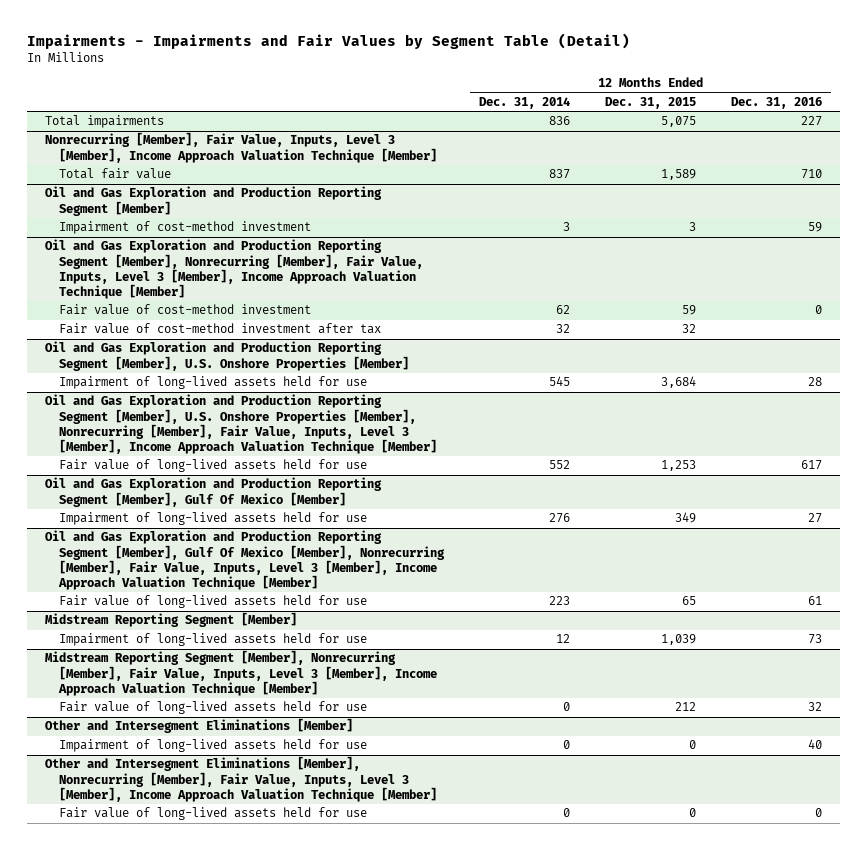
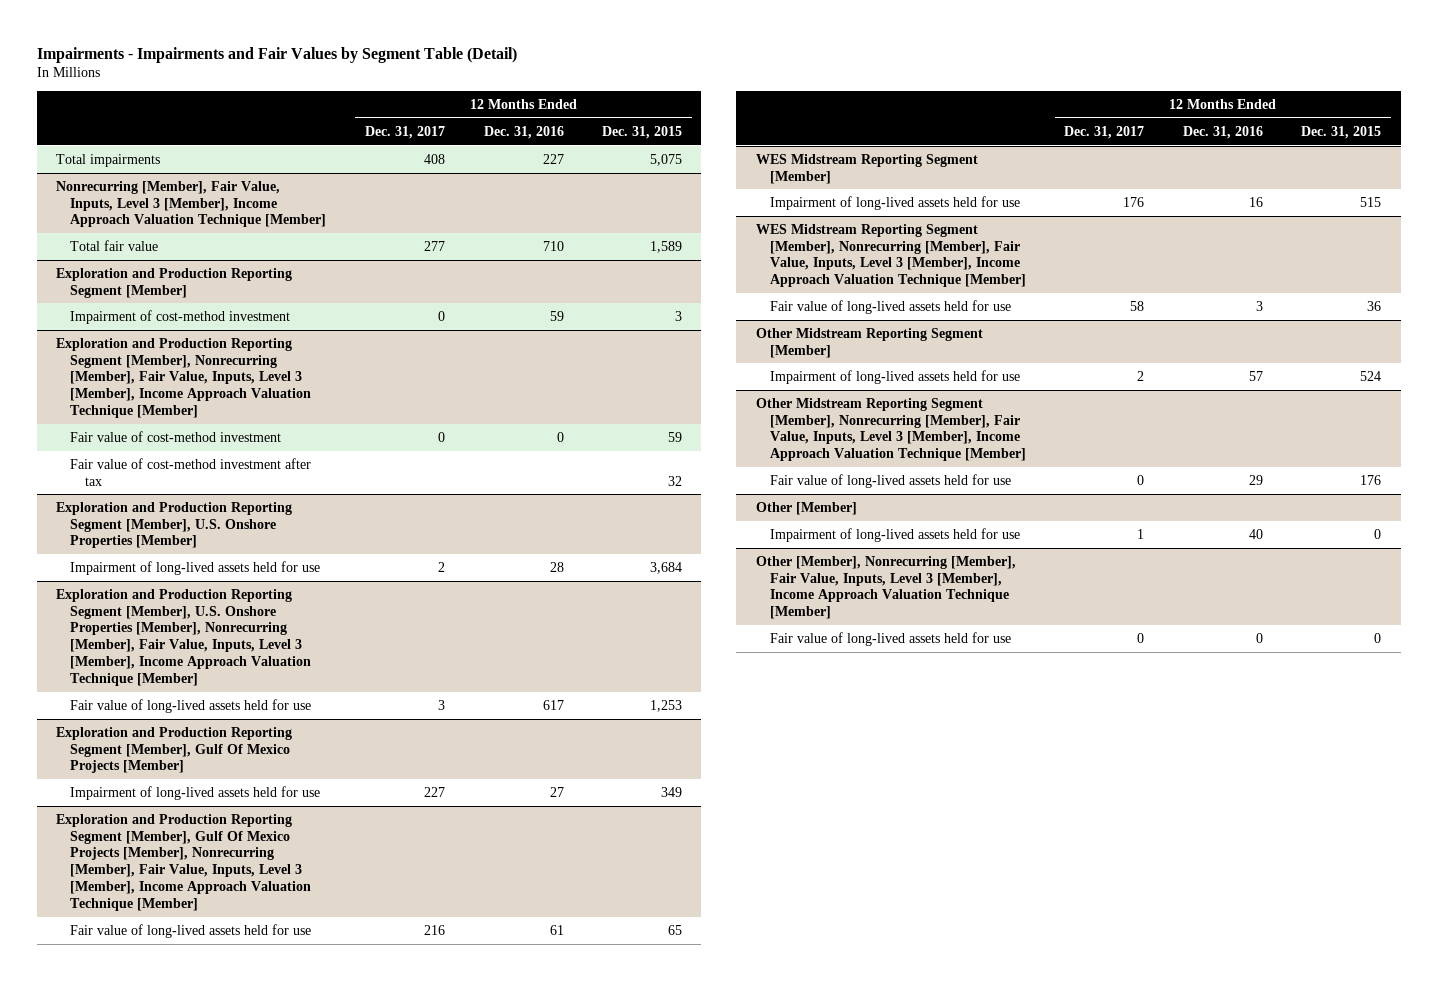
- | 12 Months Ended Dec. 31, 2014 | 12 Months Ended Dec. 31, 2015 | 12 Months Ended Dec. 31, 2016
+ | 12 Months Ended Dec. 31, 2017 | 12 Months Ended Dec. 31, 2016 | 12 Months Ended Dec. 31, 2015
- Oil and Gas Exploration and Production Reporting Segment [Member]
+ Exploration and Production Reporting Segment [Member]
- Oil and Gas Exploration and Production Reporting Segment [Member], Nonrecurring [Member], Fair Value, Inputs, Level 3 [Member], Income Approach Valuation Technique [Member]
+ Exploration and Production Reporting Segment [Member], Nonrecurring [Member], Fair Value, Inputs, Level 3 [Member], Income Approach Valuation Technique [Member]
- Oil and Gas Exploration and Production Reporting Segment [Member], U.S. Onshore Properties [Member]
+ Exploration and Production Reporting Segment [Member], U.S. Onshore Properties [Member]
- Oil and Gas Exploration and Production Reporting Segment [Member], U.S. Onshore Properties [Member], Nonrecurring [Member], Fair Value, Inputs, Level 3 [Member], Income Approach Valuation Technique [Member]
+ Exploration and Production Reporting Segment [Member], U.S. Onshore Properties [Member], Nonrecurring [Member], Fair Value, Inputs, Level 3 [Member], Income Approach Valuation Technique [Member]
- Oil and Gas Exploration and Production Reporting Segment [Member], Gulf Of Mexico [Member]
+ Exploration and Production Reporting Segment [Member], Gulf Of Mexico Projects [Member]
- Oil and Gas Exploration and Production Reporting Segment [Member], Gulf Of Mexico [Member], Nonrecurring [Member], Fair Value, Inputs, Level 3 [Member], Income Approach Valuation Technique [Member]
+ Exploration and Production Reporting Segment [Member], Gulf Of Mexico Projects [Member], Nonrecurring [Member], Fair Value, Inputs, Level 3 [Member], Income Approach Valuation Technique [Member]
- Midstream Reporting Segment [Member]
- Impairment of long-lived assets held for use | 12 | 1,039 | 73
- Midstream Reporting Segment [Member], Nonrecurring [Member], Fair Value, Inputs, Level 3 [Member], Income Approach Valuation Technique [Member]
- Fair value of long-lived assets held for use | 0 | 212 | 32
- Other and Intersegment Eliminations [Member]
+ WES Midstream Reporting Segment [Member]
+ Impairment of long-lived assets held for use | 176 | 16 | 515
+ WES Midstream Reporting Segment [Member], Nonrecurring [Member], Fair Value, Inputs, Level 3 [Member], Income Approach Valuation Technique [Member]
+ Fair value of long-lived assets held for use | 58 | 3 | 36
+ Other Midstream Reporting Segment [Member]
+ Impairment of long-lived assets held for use | 2 | 57 | 524
+ Other Midstream Reporting Segment [Member], Nonrecurring [Member], Fair Value, Inputs, Level 3 [Member], Income Approach Valuation Technique [Member]
+ Fair value of long-lived assets held for use | 0 | 29 | 176
+ Other [Member]
- Other and Intersegment Eliminations [Member], Nonrecurring [Member], Fair Value, Inputs, Level 3 [Member], Income Approach Valuation Technique [Member]
+ Other [Member], Nonrecurring [Member], Fair Value, Inputs, Level 3 [Member], Income Approach Valuation Technique [Member]

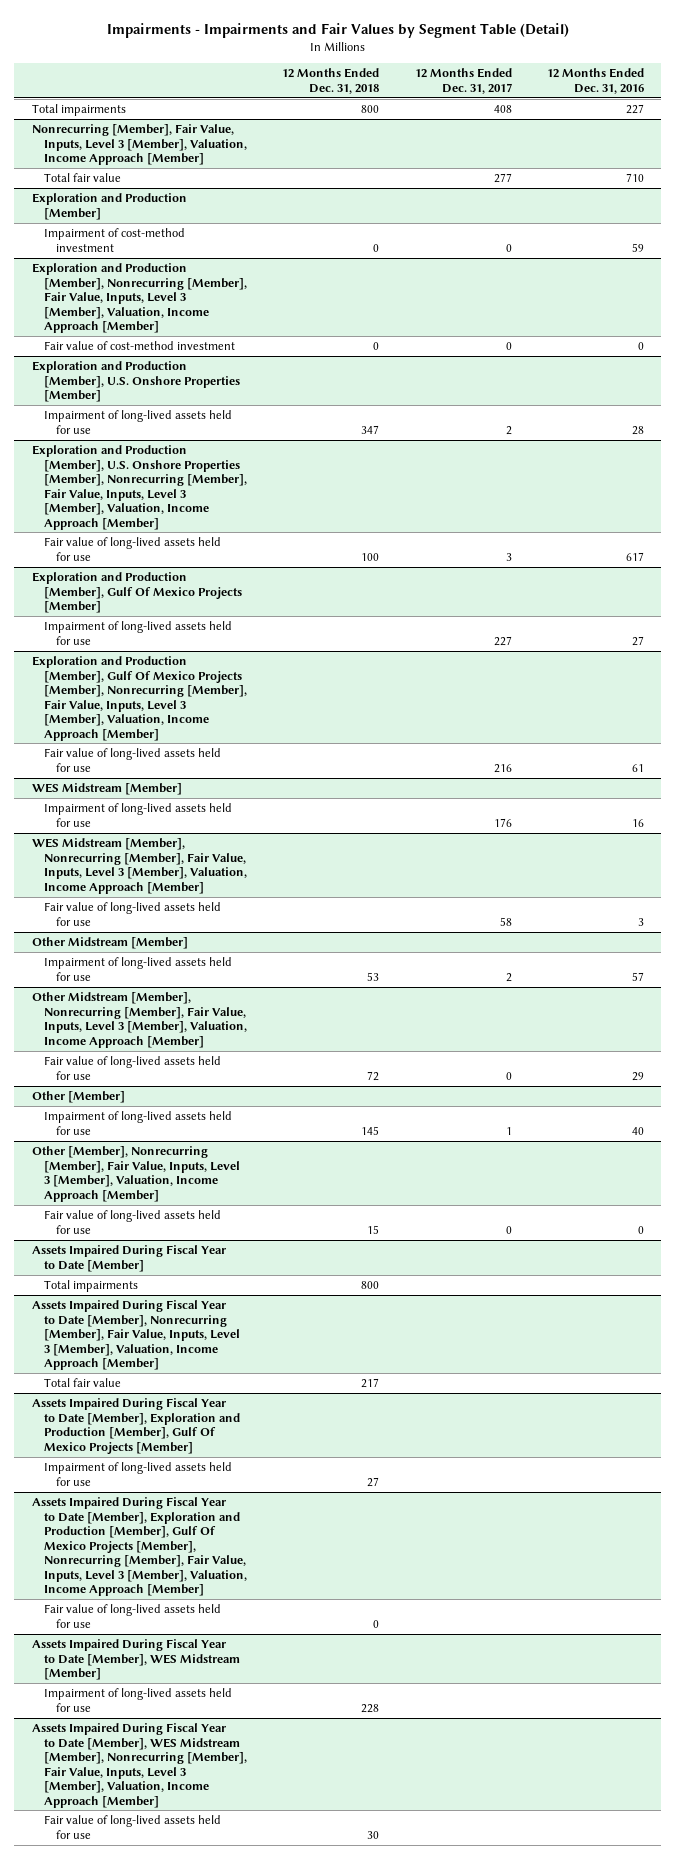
- | 12 Months Ended Dec. 31, 2017 | 12 Months Ended Dec. 31, 2016 | 12 Months Ended Dec. 31, 2015
+ | 12 Months Ended Dec. 31, 2018 | 12 Months Ended Dec. 31, 2017 | 12 Months Ended Dec. 31, 2016
- Nonrecurring [Member], Fair Value, Inputs, Level 3 [Member], Income Approach Valuation Technique [Member]
+ Nonrecurring [Member], Fair Value, Inputs, Level 3 [Member], Valuation, Income Approach [Member]
- Exploration and Production Reporting Segment [Member]
+ Exploration and Production [Member]
- Exploration and Production Reporting Segment [Member], Nonrecurring [Member], Fair Value, Inputs, Level 3 [Member], Income Approach Valuation Technique [Member]
+ Exploration and Production [Member], Nonrecurring [Member], Fair Value, Inputs, Level 3 [Member], Valuation, Income Approach [Member]
- Fair value of cost-method investment after tax | | | 32
- Exploration and Production Reporting Segment [Member], U.S. Onshore Properties [Member]
+ Exploration and Production [Member], U.S. Onshore Properties [Member]
- Exploration and Production Reporting Segment [Member], U.S. Onshore Properties [Member], Nonrecurring [Member], Fair Value, Inputs, Level 3 [Member], Income Approach Valuation Technique [Member]
+ Exploration and Production [Member], U.S. Onshore Properties [Member], Nonrecurring [Member], Fair Value, Inputs, Level 3 [Member], Valuation, Income Approach [Member]
- Exploration and Production Reporting Segment [Member], Gulf Of Mexico Projects [Member]
+ Exploration and Production [Member], Gulf Of Mexico Projects [Member]
- Exploration and Production Reporting Segment [Member], Gulf Of Mexico Projects [Member], Nonrecurring [Member], Fair Value, Inputs, Level 3 [Member], Income Approach Valuation Technique [Member]
+ Exploration and Production [Member], Gulf Of Mexico Projects [Member], Nonrecurring [Member], Fair Value, Inputs, Level 3 [Member], Valuation, Income Approach [Member]
- WES Midstream Reporting Segment [Member]
+ WES Midstream [Member]
- WES Midstream Reporting Segment [Member], Nonrecurring [Member], Fair Value, Inputs, Level 3 [Member], Income Approach Valuation Technique [Member]
+ WES Midstream [Member], Nonrecurring [Member], Fair Value, Inputs, Level 3 [Member], Valuation, Income Approach [Member]
- Other Midstream Reporting Segment [Member]
+ Other Midstream [Member]
- Other Midstream Reporting Segment [Member], Nonrecurring [Member], Fair Value, Inputs, Level 3 [Member], Income Approach Valuation Technique [Member]
+ Other Midstream [Member], Nonrecurring [Member], Fair Value, Inputs, Level 3 [Member], Valuation, Income Approach [Member]
- Other [Member], Nonrecurring [Member], Fair Value, Inputs, Level 3 [Member], Income Approach Valuation Technique [Member]
+ Other [Member], Nonrecurring [Member], Fair Value, Inputs, Level 3 [Member], Valuation, Income Approach [Member]
+ Assets Impaired During Fiscal Year to Date [Member]
+ Total impairments | 800 | |
+ Assets Impaired During Fiscal Year to Date [Member], Nonrecurring [Member], Fair Value, Inputs, Level 3 [Member], Valuation, Income Approach [Member]
+ Total fair value | 217 | |
+ Assets Impaired During Fiscal Year to Date [Member], Exploration and Production [Member], Gulf Of Mexico Projects [Member]
+ Impairment of long-lived assets held for use | 27 | |
+ Assets Impaired During Fiscal Year to Date [Member], Exploration and Production [Member], Gulf Of Mexico Projects [Member], Nonrecurring [Member], Fair Value, Inputs, Level 3 [Member], Valuation, Income Approach [Member]
+ Fair value of long-lived assets held for use | 0 | |
+ Assets Impaired During Fiscal Year to Date [Member], WES Midstream [Member]
+ Impairment of long-lived assets held for use | 228 | |
+ Assets Impaired During Fiscal Year to Date [Member], WES Midstream [Member], Nonrecurring [Member], Fair Value, Inputs, Level 3 [Member], Valuation, Income Approach [Member]
+ Fair value of long-lived assets held for use | 30 | |

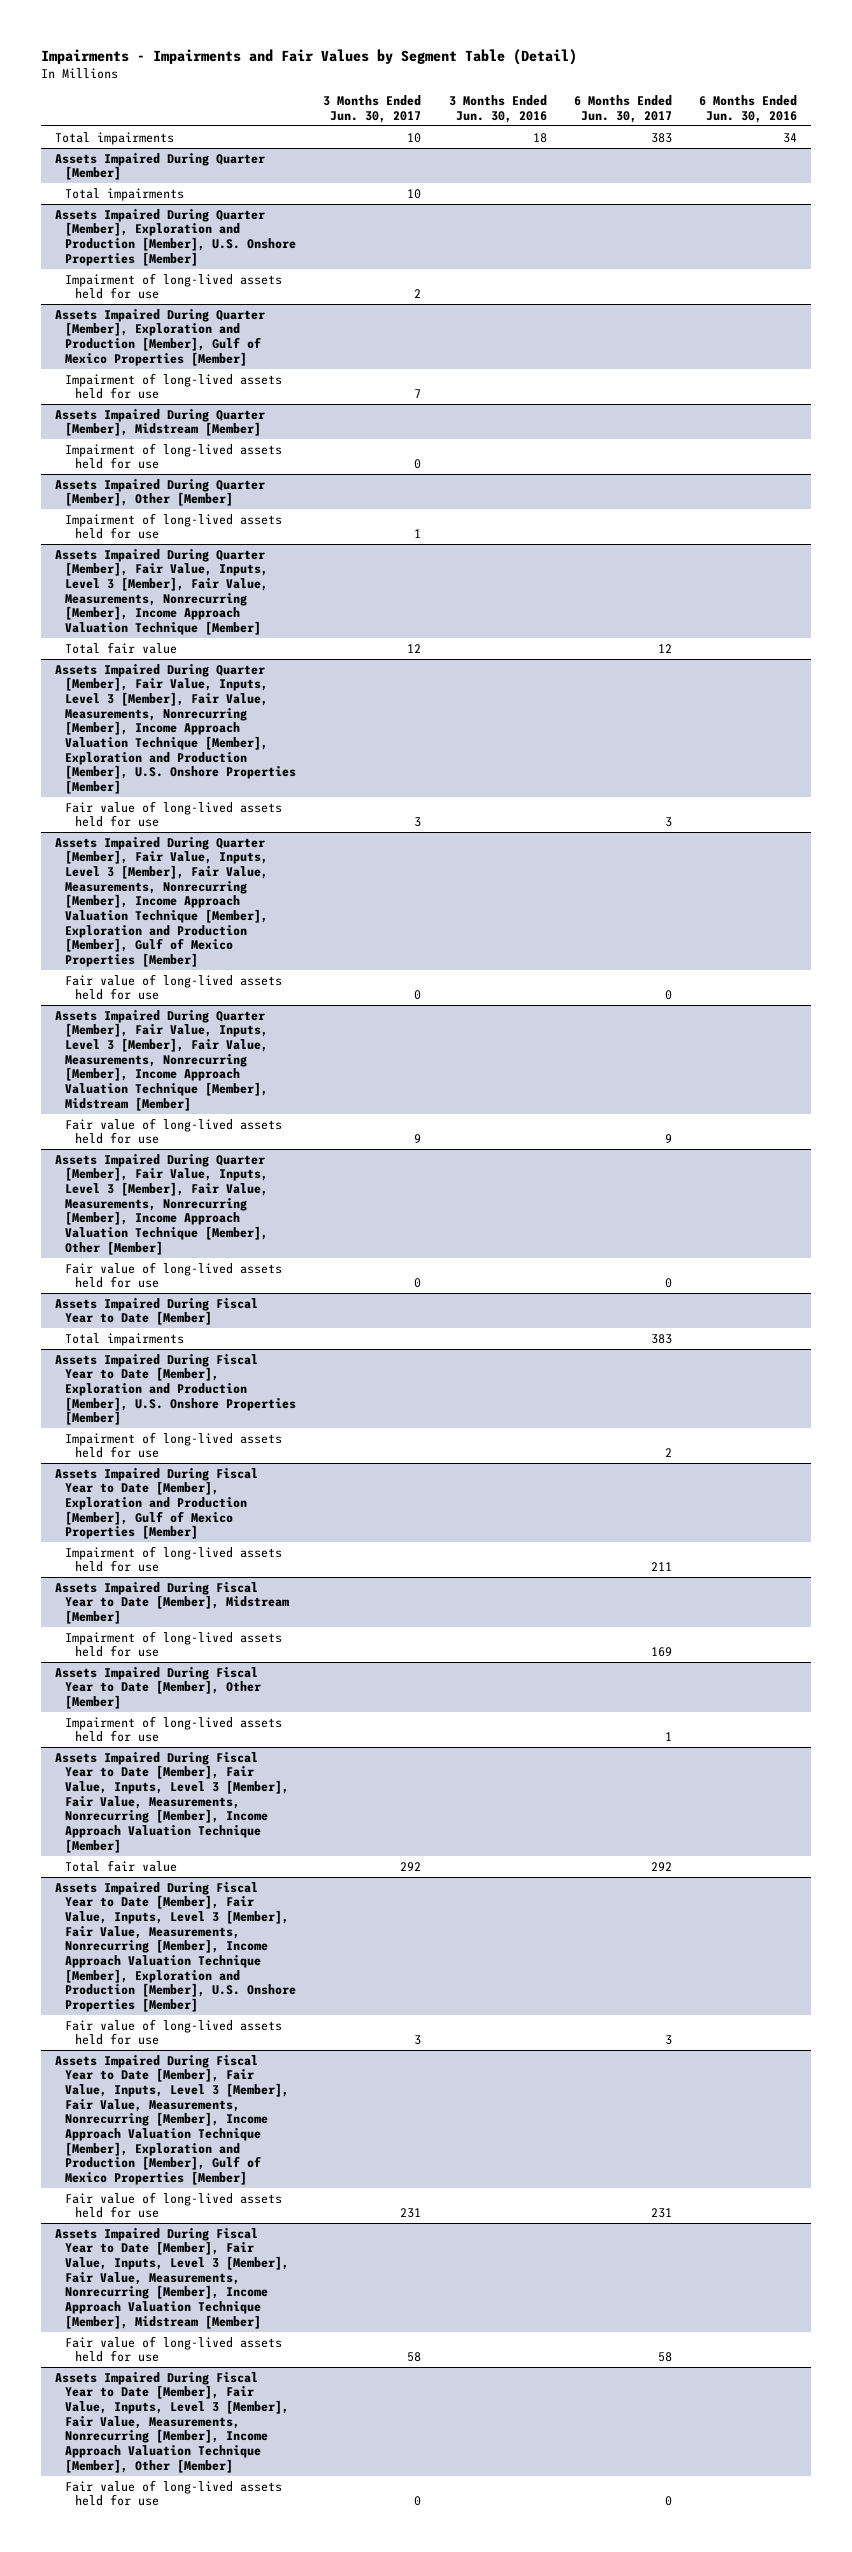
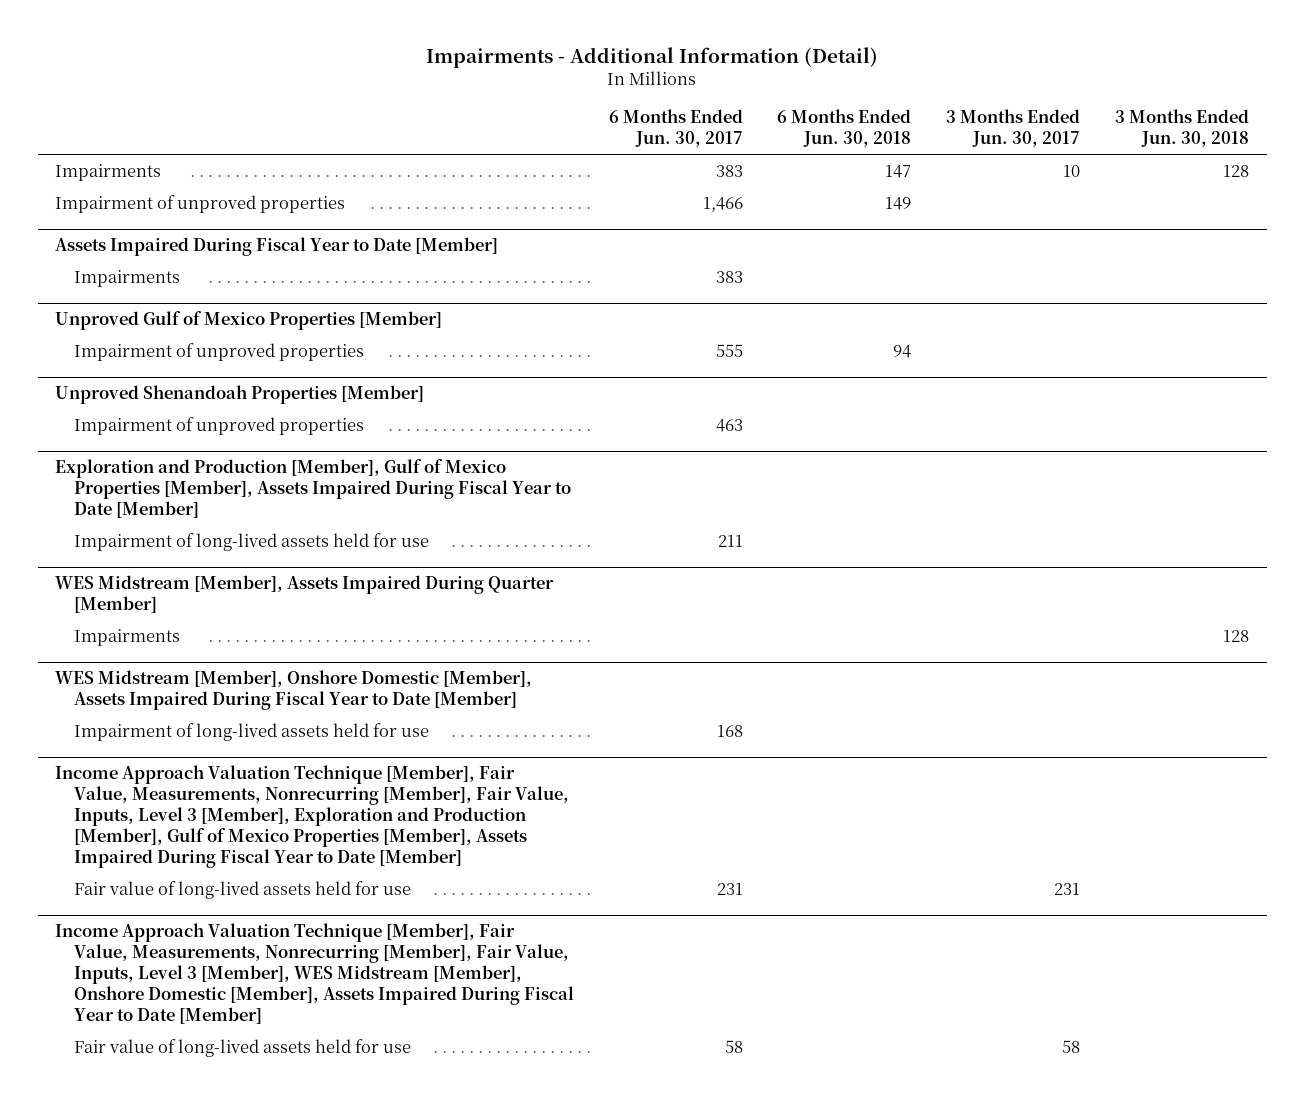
- Impairments - Impairments and Fair Values by Segment Table (Detail)
+ Impairments - Additional Information (Detail)
- | 3 Months Ended Jun. 30, 2017 | 3 Months Ended Jun. 30, 2016 | 6 Months Ended Jun. 30, 2017 | 6 Months Ended Jun. 30, 2016
+ | 6 Months Ended Jun. 30, 2017 | 6 Months Ended Jun. 30, 2018 | 3 Months Ended Jun. 30, 2017 | 3 Months Ended Jun. 30, 2018
- Total impairments | 10 | 18 | 383 | 34
- Assets Impaired During Quarter [Member]
- Total impairments | 10 | | |
- Assets Impaired During Quarter [Member], Exploration and Production [Member], U.S. Onshore Properties [Member]
- Impairment of long-lived assets held for use | 2 | | |
- Assets Impaired During Quarter [Member], Exploration and Production [Member], Gulf of Mexico Properties [Member]
- Impairment of long-lived assets held for use | 7 | | |
- Assets Impaired During Quarter [Member], Midstream [Member]
- Impairment of long-lived assets held for use | 0 | | |
- Assets Impaired During Quarter [Member], Other [Member]
- Impairment of long-lived assets held for use | 1 | | |
- Assets Impaired During Quarter [Member], Fair Value, Inputs, Level 3 [Member], Fair Value, Measurements, Nonrecurring [Member], Income Approach Valuation Technique [Member]
- Total fair value | 12 | | 12 |
- Assets Impaired During Quarter [Member], Fair Value, Inputs, Level 3 [Member], Fair Value, Measurements, Nonrecurring [Member], Income Approach Valuation Technique [Member], Exploration and Production [Member], U.S. Onshore Properties [Member]
- Fair value of long-lived assets held for use | 3 | | 3 |
- Assets Impaired During Quarter [Member], Fair Value, Inputs, Level 3 [Member], Fair Value, Measurements, Nonrecurring [Member], Income Approach Valuation Technique [Member], Exploration and Production [Member], Gulf of Mexico Properties [Member]
- Fair value of long-lived assets held for use | 0 | | 0 |
- Assets Impaired During Quarter [Member], Fair Value, Inputs, Level 3 [Member], Fair Value, Measurements, Nonrecurring [Member], Income Approach Valuation Technique [Member], Midstream [Member]
- Fair value of long-lived assets held for use | 9 | | 9 |
- Assets Impaired During Quarter [Member], Fair Value, Inputs, Level 3 [Member], Fair Value, Measurements, Nonrecurring [Member], Income Approach Valuation Technique [Member], Other [Member]
- Fair value of long-lived assets held for use | 0 | | 0 |
+ Impairments | 383 | 147 | 10 | 128
+ Impairment of unproved properties | 1,466 | 149 | |
@ Assets Impaired During Fiscal Year to Date [Member]
- Total impairments | | | 383 |
- Assets Impaired During Fiscal Year to Date [Member], Exploration and Production [Member], U.S. Onshore Properties [Member]
- Impairment of long-lived assets held for use | | | 2 |
- Assets Impaired During Fiscal Year to Date [Member], Exploration and Production [Member], Gulf of Mexico Properties [Member]
@ Assets Impaired During Fiscal Year to Date [Member]
+ Impairments | 383 | | |
+ Unproved Gulf of Mexico Properties [Member]
+ Impairment of unproved properties | 555 | 94 | |
+ Unproved Shenandoah Properties [Member]
+ Impairment of unproved properties | 463 | | |
+ Exploration and Production [Member], Gulf of Mexico Properties [Member], Assets Impaired During Fiscal Year to Date [Member]
- Assets Impaired During Fiscal Year to Date [Member], Midstream [Member]
- Impairment of long-lived assets held for use | | | 169 |
- Assets Impaired During Fiscal Year to Date [Member], Other [Member]
- Impairment of long-lived assets held for use | | | 1 |
- Assets Impaired During Fiscal Year to Date [Member], Fair Value, Inputs, Level 3 [Member], Fair Value, Measurements, Nonrecurring [Member], Income Approach Valuation Technique [Member]
- Total fair value | 292 | | 292 |
- Assets Impaired During Fiscal Year to Date [Member], Fair Value, Inputs, Level 3 [Member], Fair Value, Measurements, Nonrecurring [Member], Income Approach Valuation Technique [Member], Exploration and Production [Member], U.S. Onshore Properties [Member]
- Fair value of long-lived assets held for use | 3 | | 3 |
- Assets Impaired During Fiscal Year to Date [Member], Fair Value, Inputs, Level 3 [Member], Fair Value, Measurements, Nonrecurring [Member], Income Approach Valuation Technique [Member], Exploration and Production [Member], Gulf of Mexico Properties [Member]
+ WES Midstream [Member], Assets Impaired During Quarter [Member]
+ Impairments | | | | 128
+ WES Midstream [Member], Onshore Domestic [Member], Assets Impaired During Fiscal Year to Date [Member]
+ Impairment of long-lived assets held for use | 168 | | |
+ Income Approach Valuation Technique [Member], Fair Value, Measurements, Nonrecurring [Member], Fair Value, Inputs, Level 3 [Member], Exploration and Production [Member], Gulf of Mexico Properties [Member], Assets Impaired During Fiscal Year to Date [Member]
- Assets Impaired During Fiscal Year to Date [Member], Fair Value, Inputs, Level 3 [Member], Fair Value, Measurements, Nonrecurring [Member], Income Approach Valuation Technique [Member], Midstream [Member]
+ Income Approach Valuation Technique [Member], Fair Value, Measurements, Nonrecurring [Member], Fair Value, Inputs, Level 3 [Member], WES Midstream [Member], Onshore Domestic [Member], Assets Impaired During Fiscal Year to Date [Member]
- Assets Impaired During Fiscal Year to Date [Member], Fair Value, Inputs, Level 3 [Member], Fair Value, Measurements, Nonrecurring [Member], Income Approach Valuation Technique [Member], Other [Member]
- Fair value of long-lived assets held for use | 0 | | 0 |

